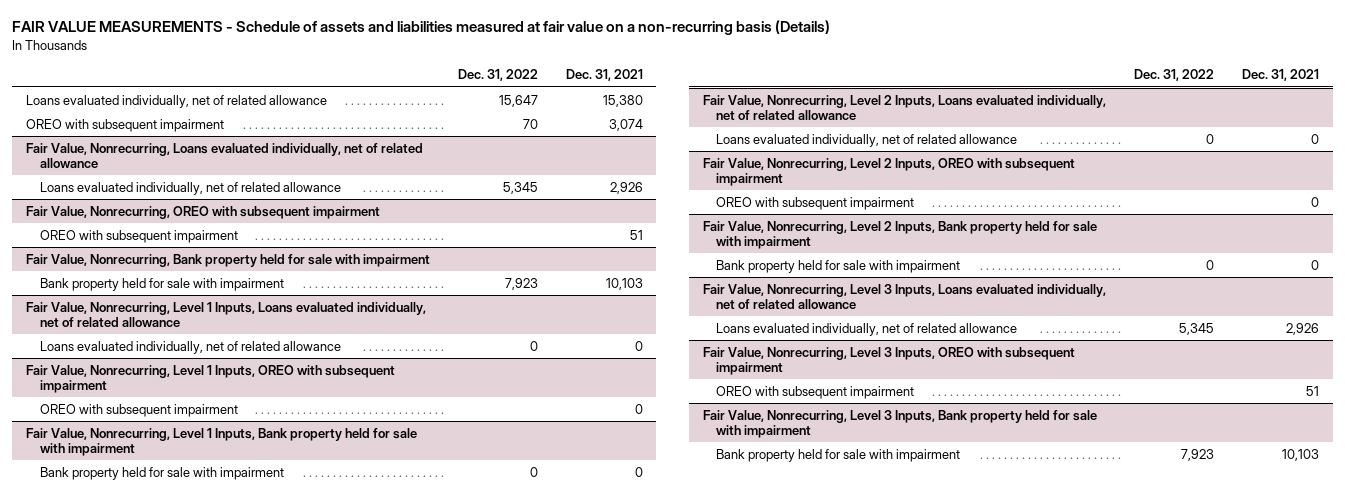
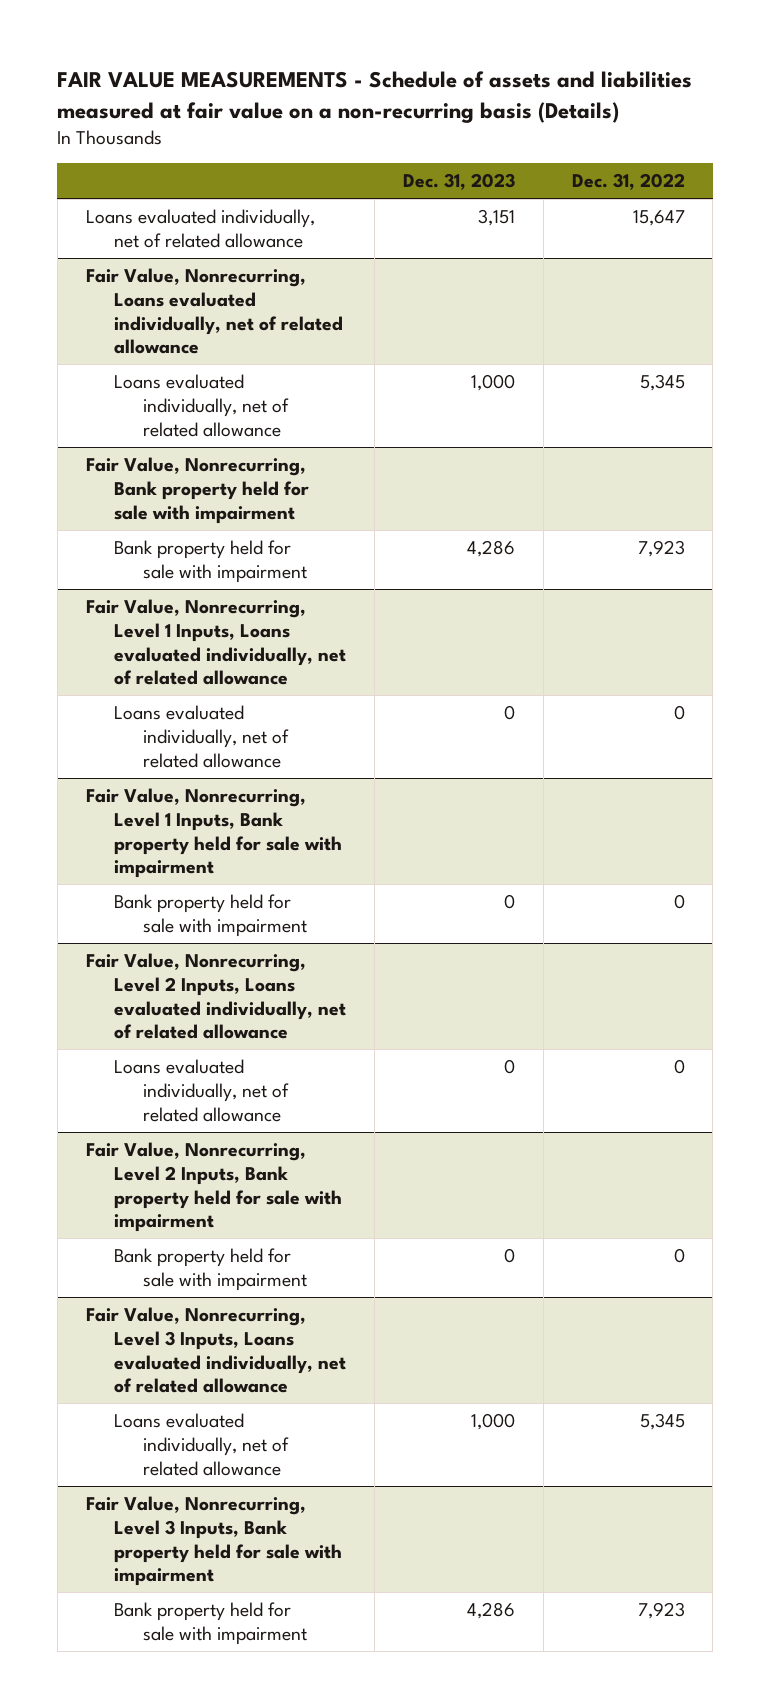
- | Dec. 31, 2022 | Dec. 31, 2021
+ | Dec. 31, 2023 | Dec. 31, 2022
- OREO with subsequent impairment | 70 | 3,074
- Fair Value, Nonrecurring, OREO with subsequent impairment
- OREO with subsequent impairment | | 51
- Fair Value, Nonrecurring, Level 1 Inputs, OREO with subsequent impairment
- OREO with subsequent impairment | | 0
- Fair Value, Nonrecurring, Level 2 Inputs, OREO with subsequent impairment
- OREO with subsequent impairment | | 0
- Fair Value, Nonrecurring, Level 3 Inputs, OREO with subsequent impairment
- OREO with subsequent impairment | | 51

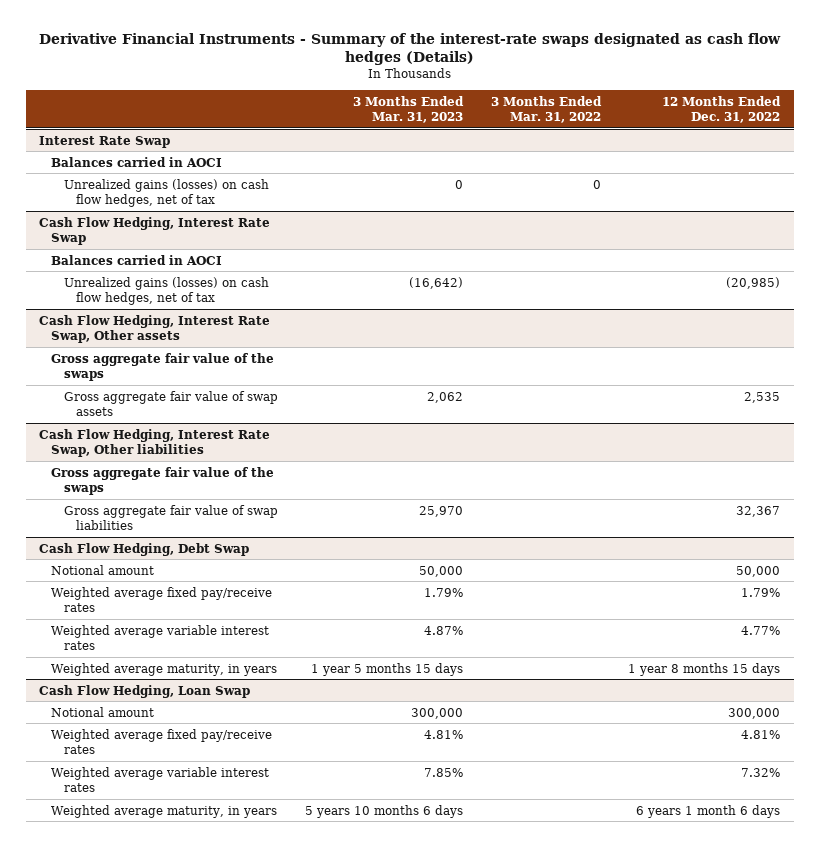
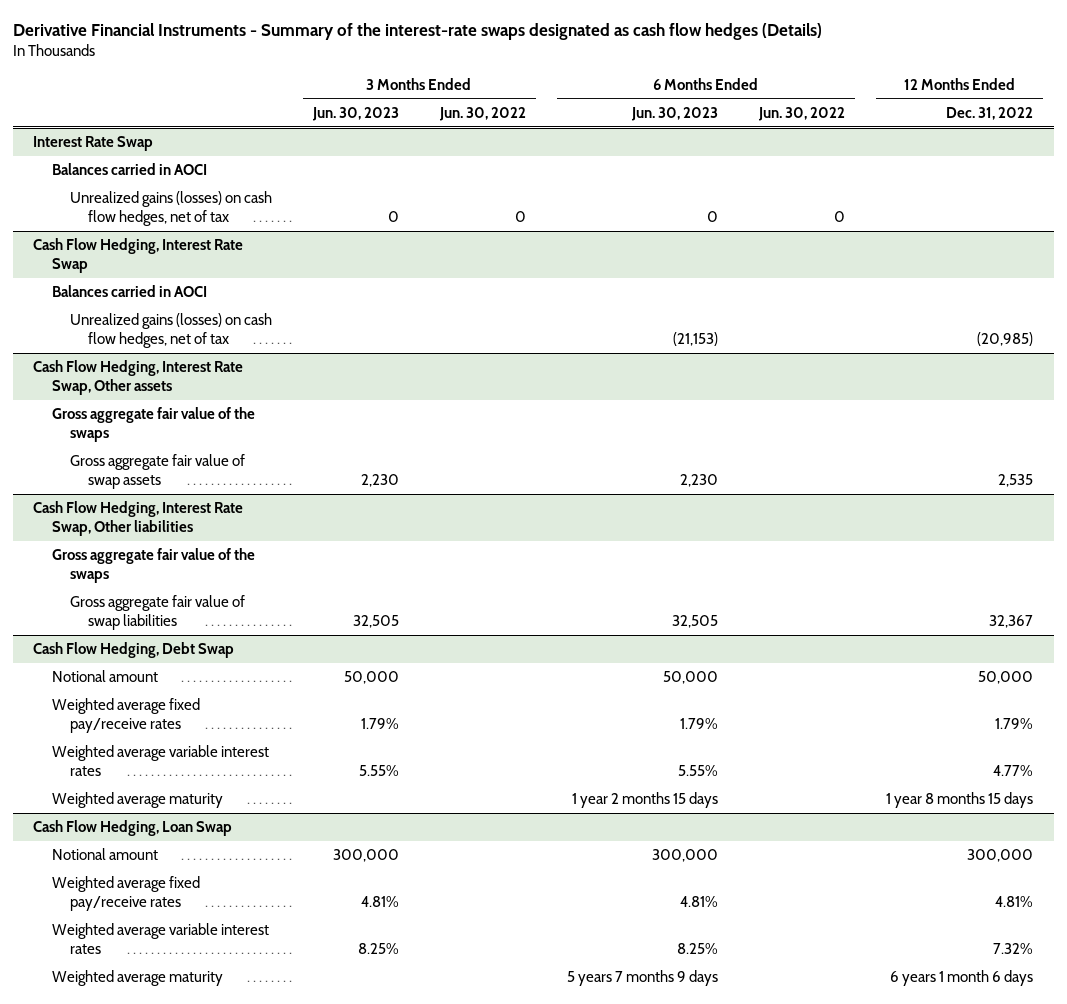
- | 3 Months Ended Mar. 31, 2023 | 3 Months Ended Mar. 31, 2022 | 12 Months Ended Dec. 31, 2022
+ | 3 Months Ended Jun. 30, 2023 | 3 Months Ended Jun. 30, 2022 | 6 Months Ended Jun. 30, 2023 | 6 Months Ended Jun. 30, 2022 | 12 Months Ended Dec. 31, 2022
@ Cash Flow Hedging, Debt Swap
- Weighted average maturity, in years | 1 year 5 months 15 days | | 1 year 8 months 15 days
+ Weighted average maturity | | | 1 year 2 months 15 days | | 1 year 8 months 15 days
@ Cash Flow Hedging, Loan Swap
- Weighted average maturity, in years | 5 years 10 months 6 days | | 6 years 1 month 6 days
+ Weighted average maturity | | | 5 years 7 months 9 days | | 6 years 1 month 6 days

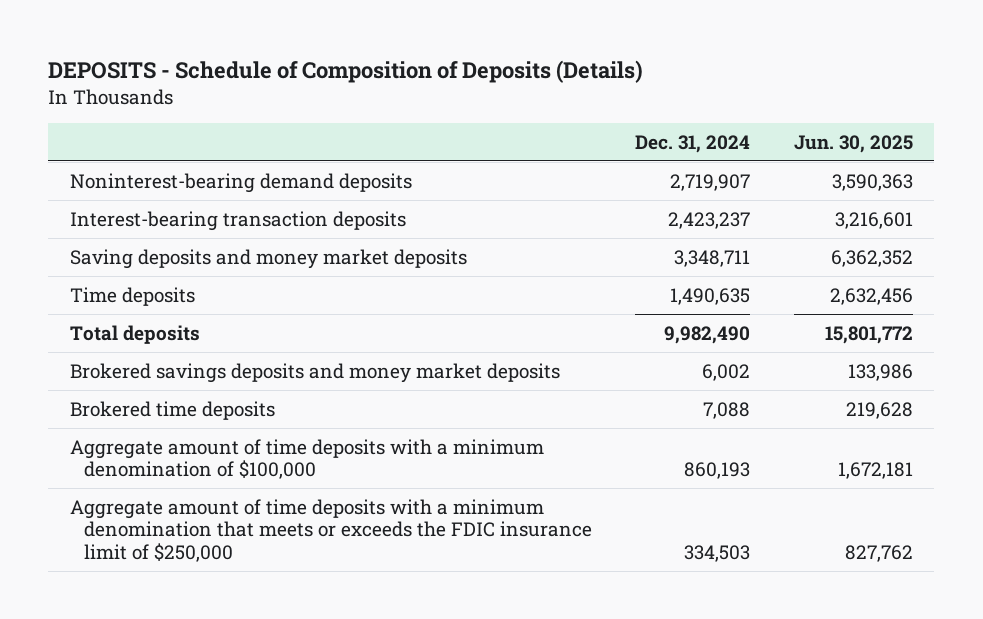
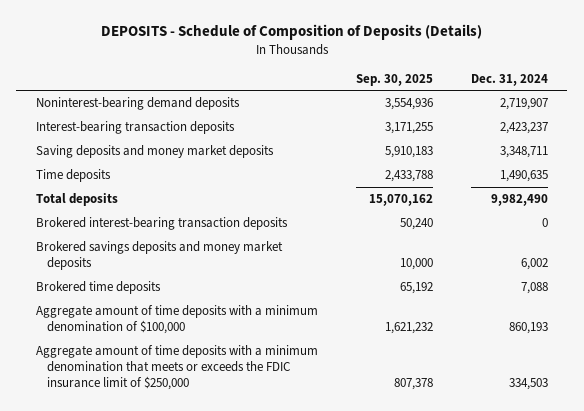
- | Dec. 31, 2024 | Jun. 30, 2025
+ | Sep. 30, 2025 | Dec. 31, 2024
+ Brokered interest-bearing transaction deposits | 50,240 | 0

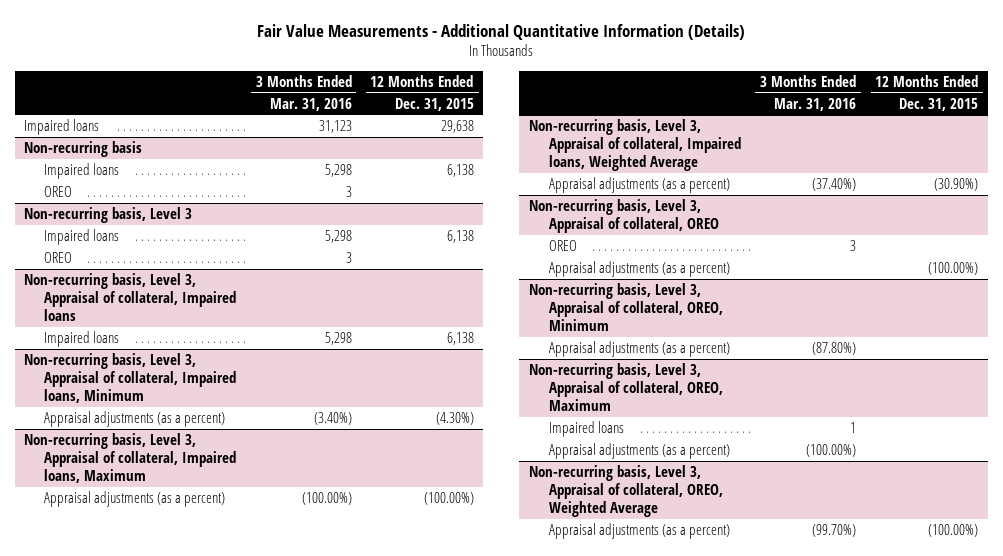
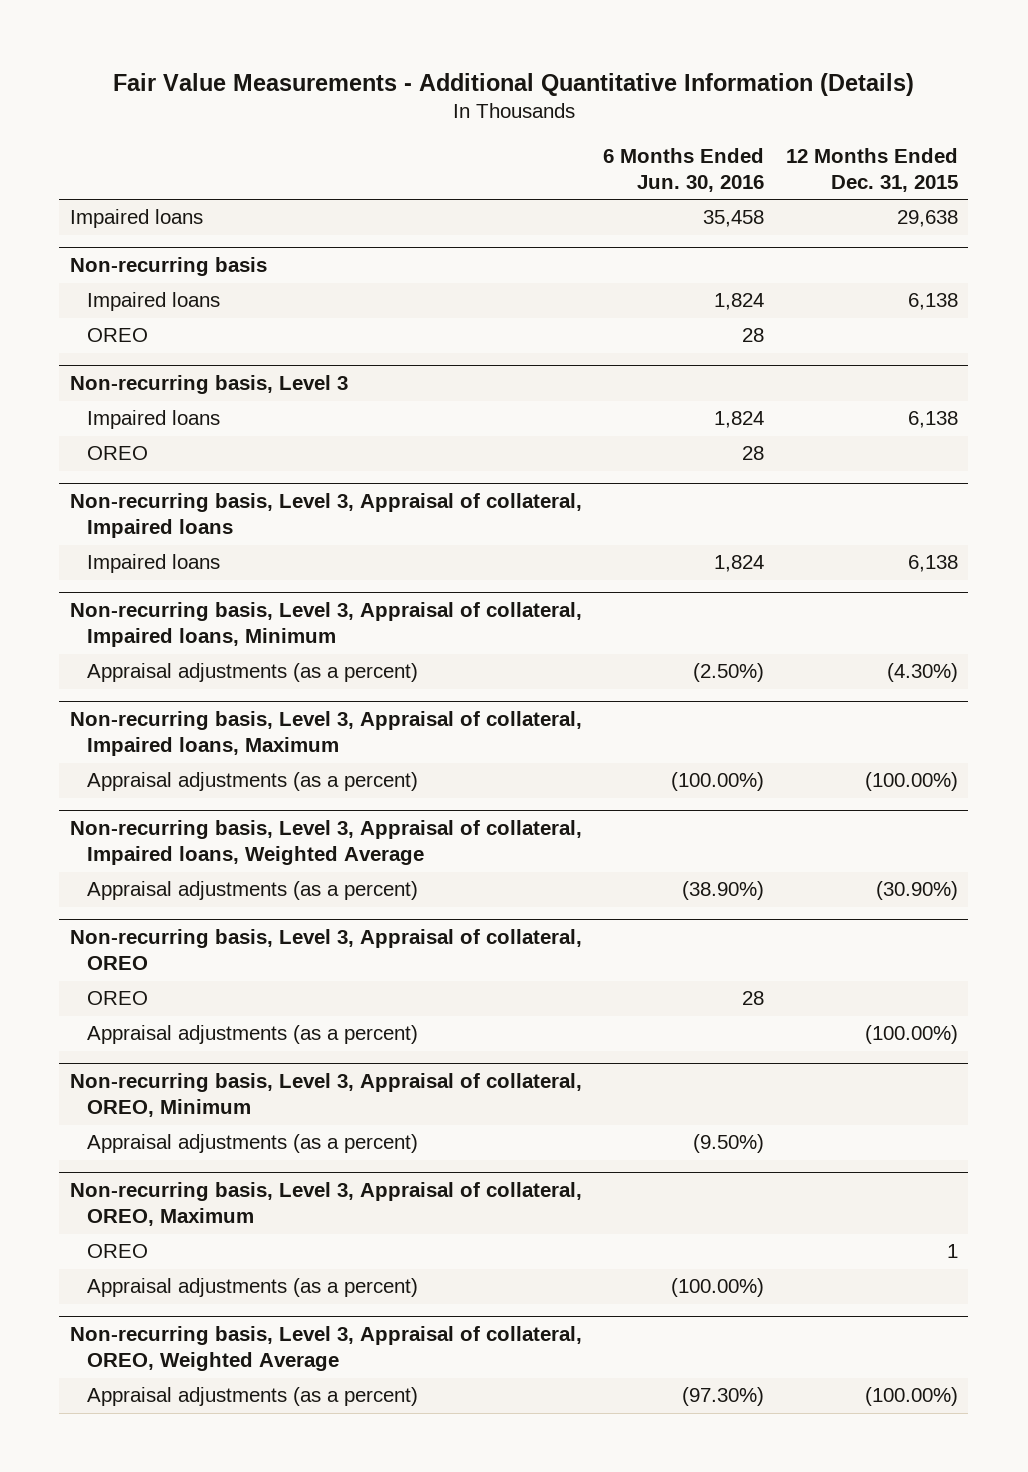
- | 3 Months Ended Mar. 31, 2016 | 12 Months Ended Dec. 31, 2015
+ | 6 Months Ended Jun. 30, 2016 | 12 Months Ended Dec. 31, 2015
@ Non-recurring basis, Level 3, Appraisal of collateral, OREO, Maximum
- Impaired loans | 1 |
+ OREO | | 1

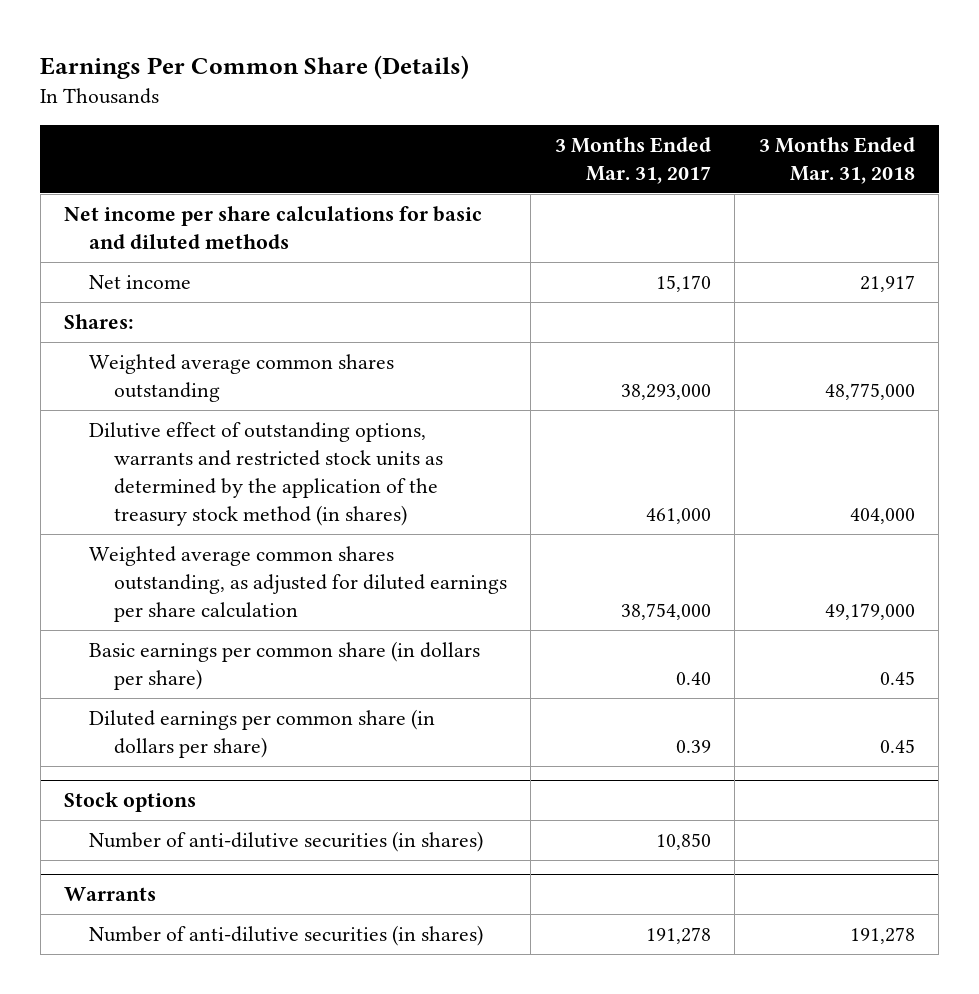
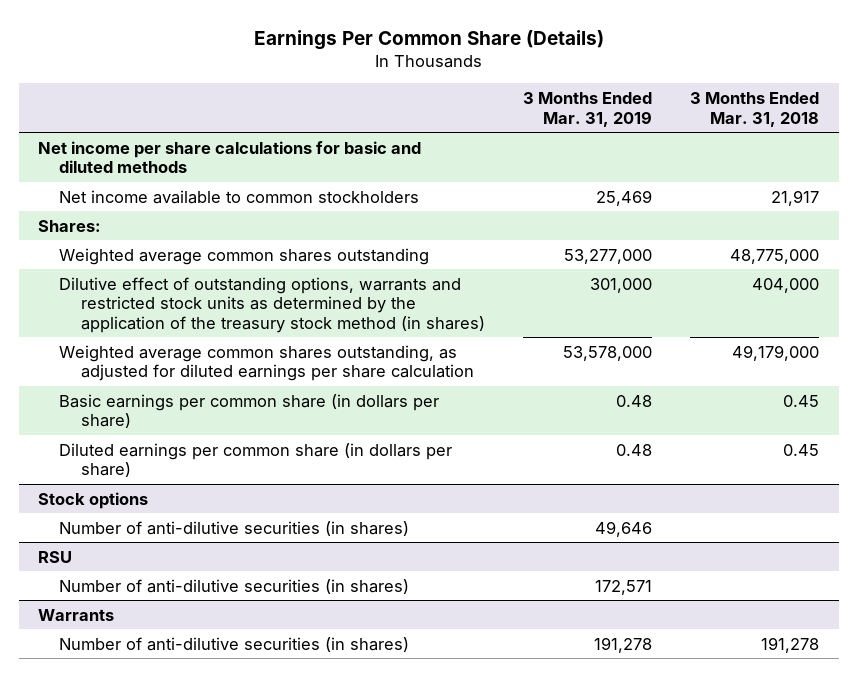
- | 3 Months Ended Mar. 31, 2017 | 3 Months Ended Mar. 31, 2018
+ | 3 Months Ended Mar. 31, 2019 | 3 Months Ended Mar. 31, 2018
- Net income | 15,170 | 21,917
+ Net income available to common stockholders | 25,469 | 21,917
+ RSU
+ Number of anti-dilutive securities (in shares) | 172,571 |

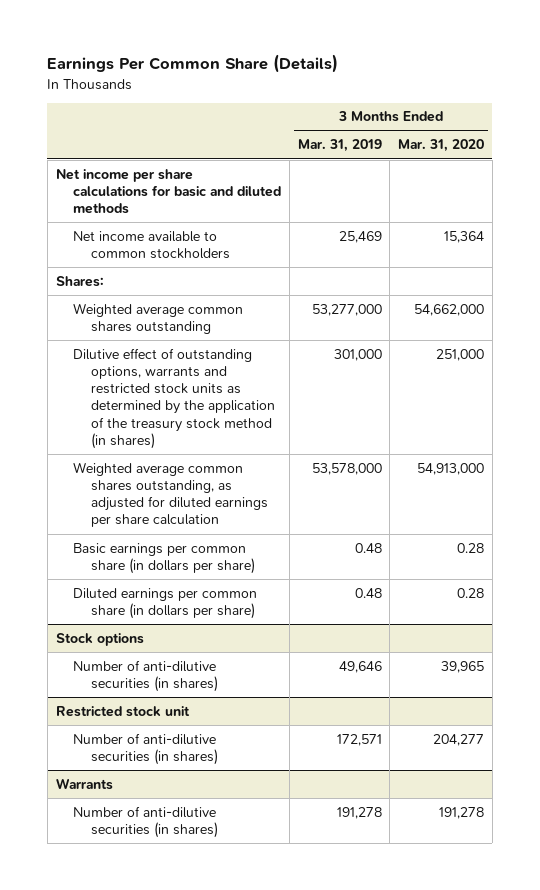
- | 3 Months Ended Mar. 31, 2019 | 3 Months Ended Mar. 31, 2018
+ | 3 Months Ended Mar. 31, 2019 | 3 Months Ended Mar. 31, 2020
- RSU
+ Restricted stock unit

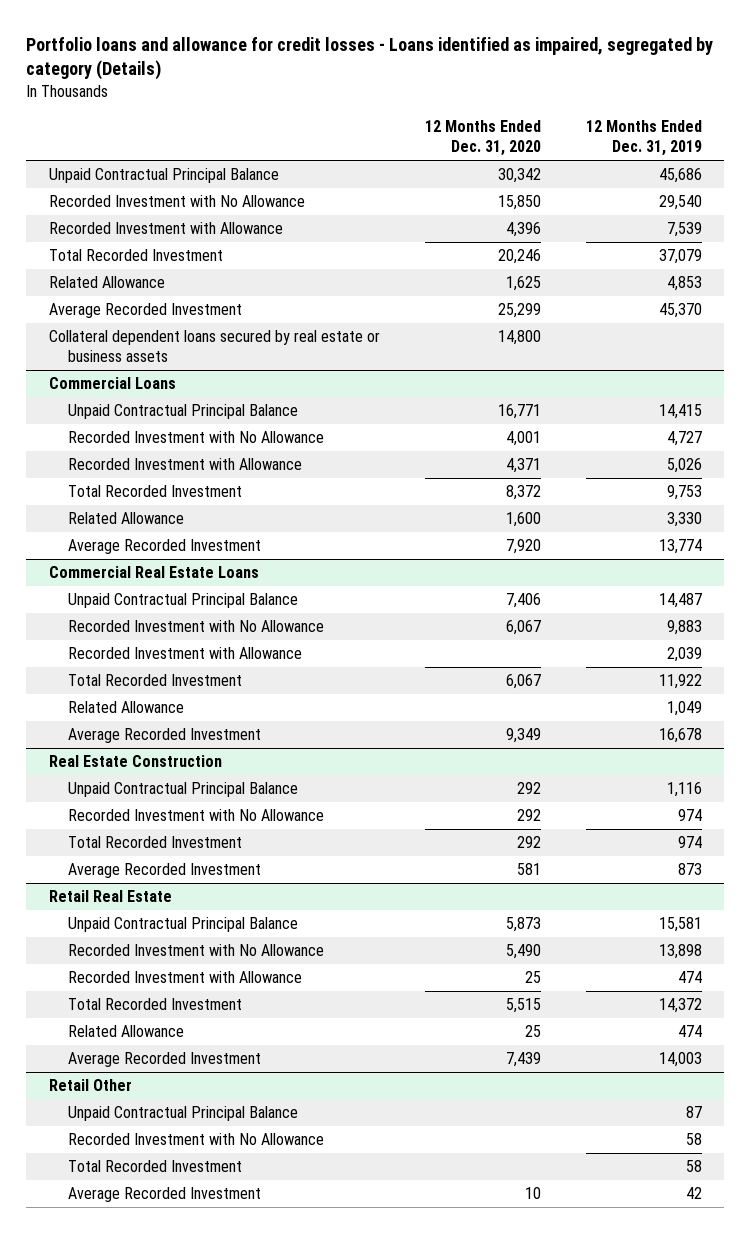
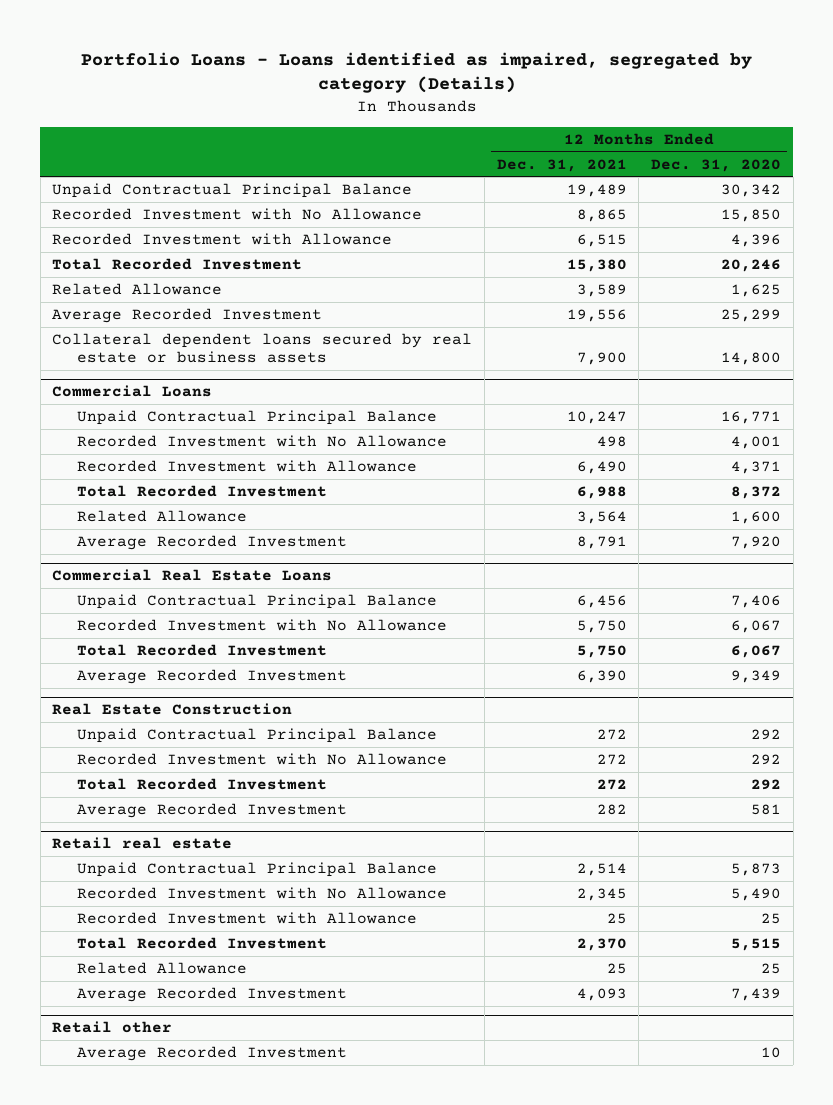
- Portfolio loans and allowance for credit losses - Loans identified as impaired, segregated by category (Details)
+ Portfolio Loans - Loans identified as impaired, segregated by category (Details)
- | 12 Months Ended Dec. 31, 2020 | 12 Months Ended Dec. 31, 2019
+ | 12 Months Ended Dec. 31, 2021 | 12 Months Ended Dec. 31, 2020
@ Commercial Real Estate Loans
- Recorded Investment with Allowance | | 2,039
- Related Allowance | | 1,049
- Retail Real Estate
+ Retail real estate
- Retail Other
- Unpaid Contractual Principal Balance | | 87
- Recorded Investment with No Allowance | | 58
- Total Recorded Investment | | 58
+ Retail other

